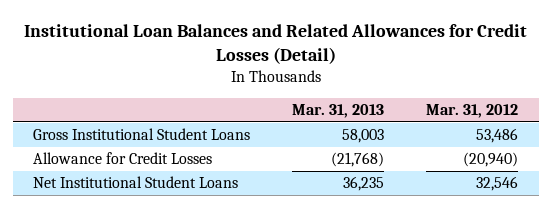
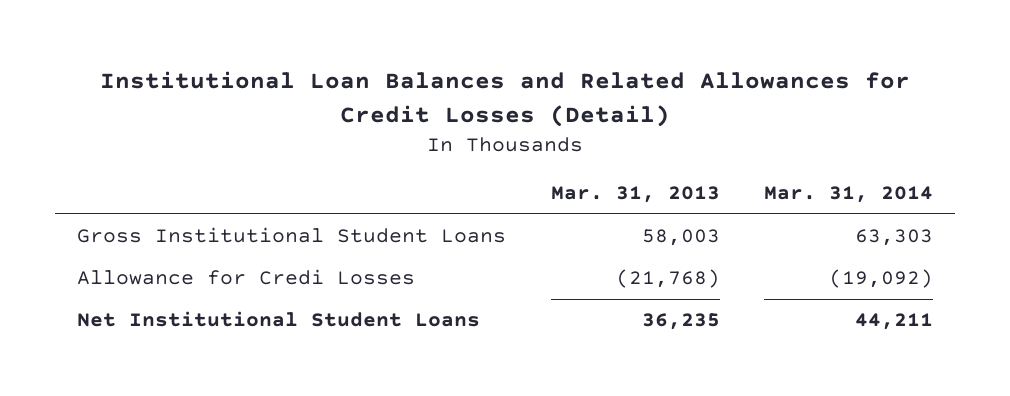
- | Mar. 31, 2013 | Mar. 31, 2012
+ | Mar. 31, 2013 | Mar. 31, 2014
- Allowance for Credit Losses | (21,768) | (20,940)
+ Allowance for Credi Losses | (21,768) | (19,092)

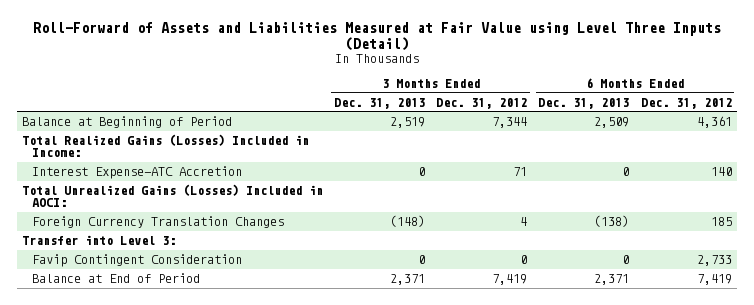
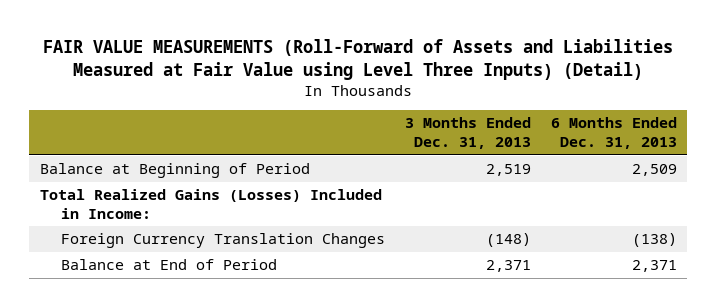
- Roll-Forward of Assets and Liabilities Measured at Fair Value using Level Three Inputs (Detail)
+ FAIR VALUE MEASUREMENTS (Roll-Forward of Assets and Liabilities Measured at Fair Value using Level Three Inputs) (Detail)
- | 3 Months Ended Dec. 31, 2013 | 3 Months Ended Dec. 31, 2012 | 6 Months Ended Dec. 31, 2013 | 6 Months Ended Dec. 31, 2012
+ | 3 Months Ended Dec. 31, 2013 | 6 Months Ended Dec. 31, 2013
- Interest Expense-ATC Accretion | 0 | 71 | 0 | 140
- Total Unrealized Gains (Losses) Included in AOCI:
- Transfer into Level 3:
- Favip Contingent Consideration | 0 | 0 | 0 | 2,733

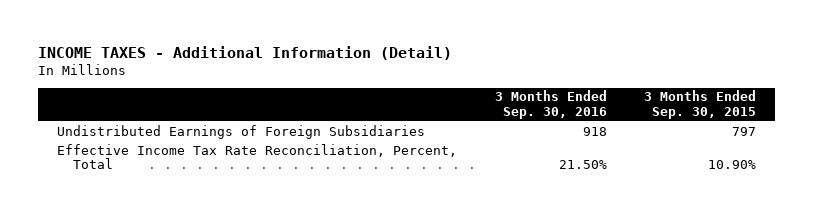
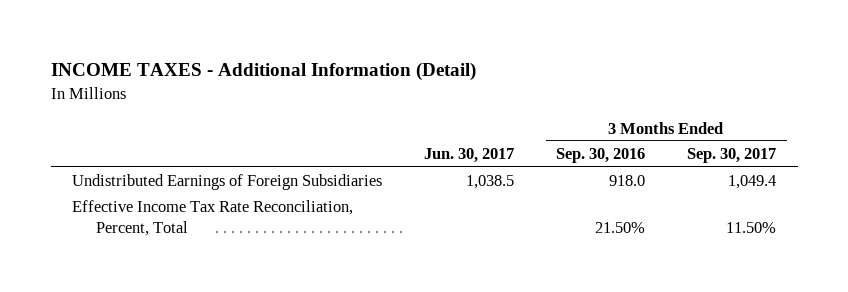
- | 3 Months Ended Sep. 30, 2016 | 3 Months Ended Sep. 30, 2015
+ | Jun. 30, 2017 | 3 Months Ended Sep. 30, 2016 | 3 Months Ended Sep. 30, 2017
- Undistributed Earnings of Foreign Subsidiaries | 918 | 797
+ Undistributed Earnings of Foreign Subsidiaries | 1,038.5 | 918.0 | 1,049.4

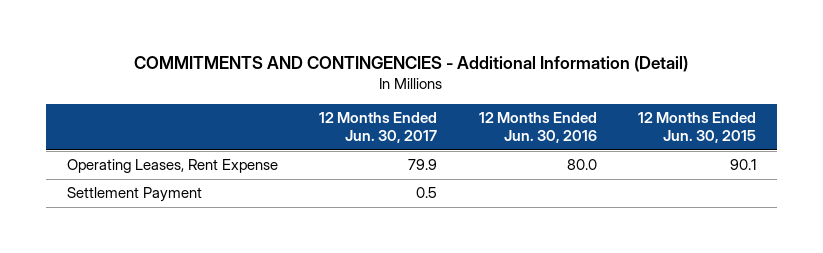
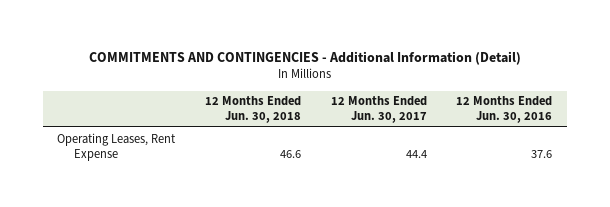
- | 12 Months Ended Jun. 30, 2017 | 12 Months Ended Jun. 30, 2016 | 12 Months Ended Jun. 30, 2015
+ | 12 Months Ended Jun. 30, 2018 | 12 Months Ended Jun. 30, 2017 | 12 Months Ended Jun. 30, 2016
- Operating Leases, Rent Expense | 79.9 | 80.0 | 90.1
- Settlement Payment | 0.5 | |
+ Operating Leases, Rent Expense | 46.6 | 44.4 | 37.6

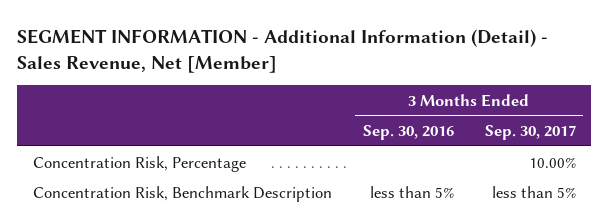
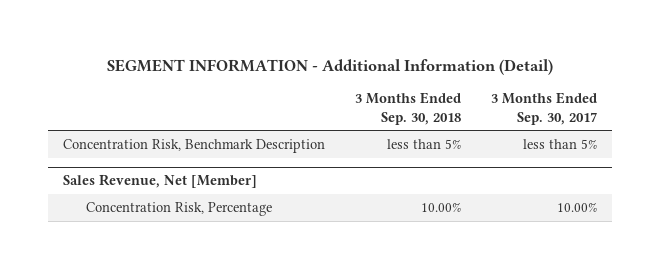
- SEGMENT INFORMATION - Additional Information (Detail) - Sales Revenue, Net [Member]
+ SEGMENT INFORMATION - Additional Information (Detail)
- | 3 Months Ended Sep. 30, 2016 | 3 Months Ended Sep. 30, 2017
+ | 3 Months Ended Sep. 30, 2018 | 3 Months Ended Sep. 30, 2017
- Concentration Risk, Percentage | | 10.00%
+ Sales Revenue, Net [Member]
+ Concentration Risk, Percentage | 10.00% | 10.00%

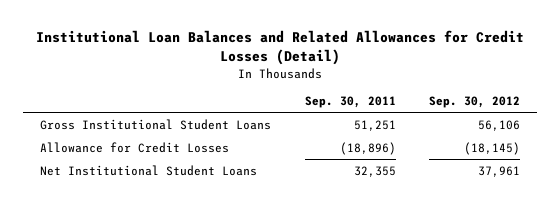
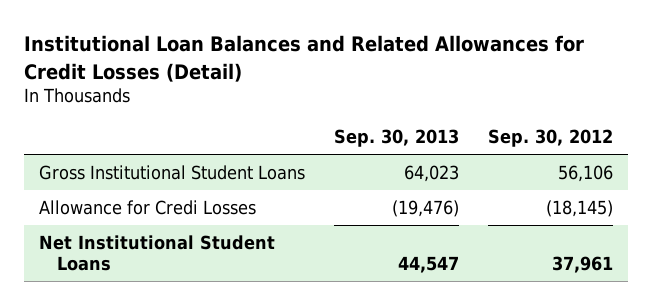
- | Sep. 30, 2011 | Sep. 30, 2012
+ | Sep. 30, 2013 | Sep. 30, 2012
- Allowance for Credit Losses | (18,896) | (18,145)
+ Allowance for Credi Losses | (19,476) | (18,145)

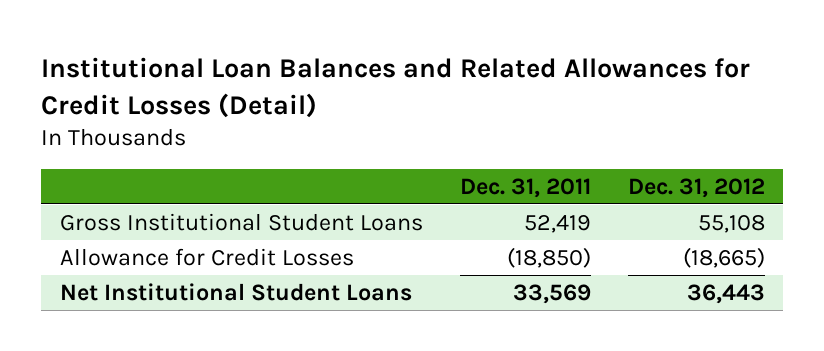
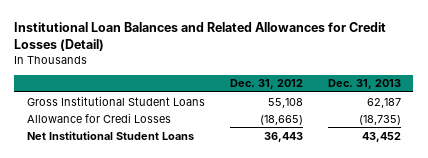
- | Dec. 31, 2011 | Dec. 31, 2012
+ | Dec. 31, 2012 | Dec. 31, 2013
- Allowance for Credit Losses | (18,850) | (18,665)
+ Allowance for Credi Losses | (18,665) | (18,735)

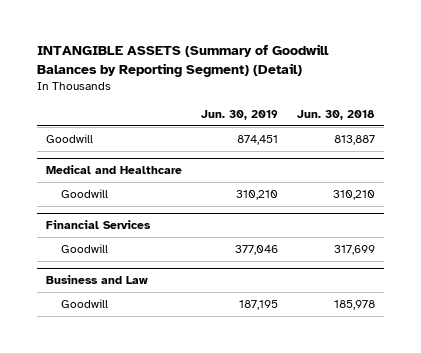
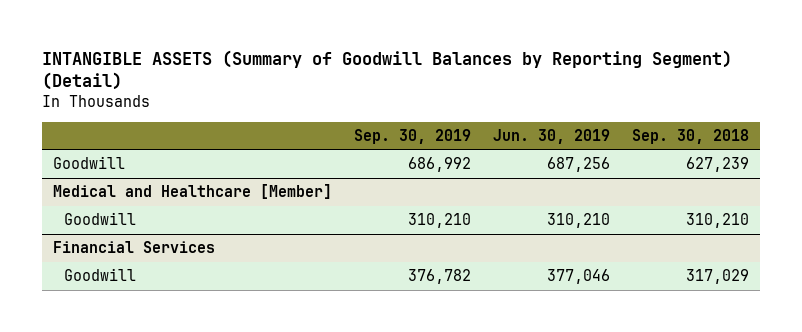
- | Jun. 30, 2019 | Jun. 30, 2018
+ | Sep. 30, 2019 | Jun. 30, 2019 | Sep. 30, 2018
- Goodwill | 874,451 | 813,887
- Medical and Healthcare
+ Goodwill | 686,992 | 687,256 | 627,239
+ Medical and Healthcare [Member]
- Business and Law
- Goodwill | 187,195 | 185,978

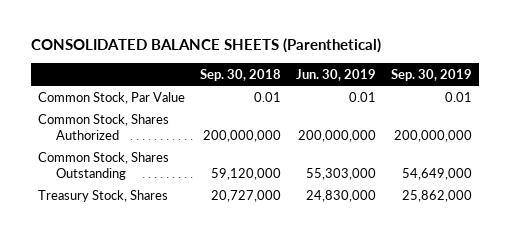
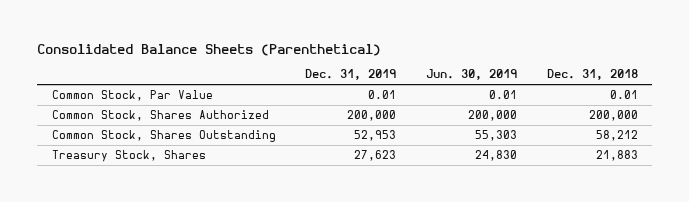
- CONSOLIDATED BALANCE SHEETS (Parenthetical)
+ Consolidated Balance Sheets (Parenthetical)
- | Sep. 30, 2018 | Jun. 30, 2019 | Sep. 30, 2019
+ | Dec. 31, 2019 | Jun. 30, 2019 | Dec. 31, 2018
- Common Stock, Shares Authorized | 200,000,000 | 200,000,000 | 200,000,000
- Common Stock, Shares Outstanding | 59,120,000 | 55,303,000 | 54,649,000
- Treasury Stock, Shares | 20,727,000 | 24,830,000 | 25,862,000
+ Common Stock, Shares Authorized | 200,000 | 200,000 | 200,000
+ Common Stock, Shares Outstanding | 52,953 | 55,303 | 58,212
+ Treasury Stock, Shares | 27,623 | 24,830 | 21,883

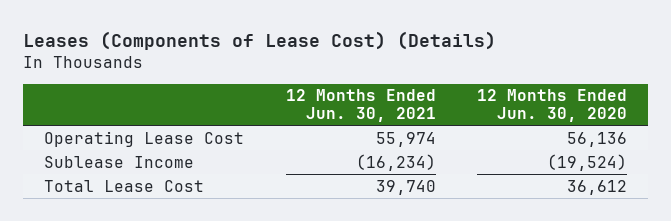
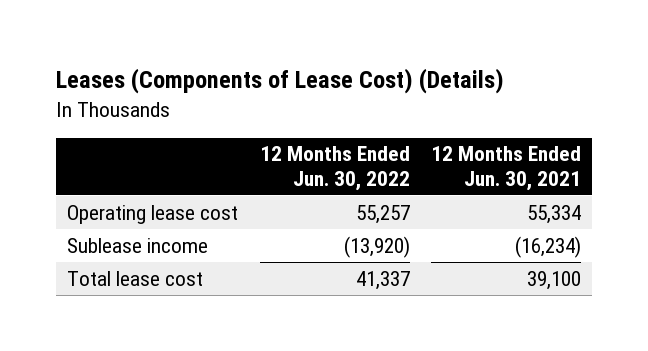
- | 12 Months Ended Jun. 30, 2021 | 12 Months Ended Jun. 30, 2020
+ | 12 Months Ended Jun. 30, 2022 | 12 Months Ended Jun. 30, 2021
- Operating Lease Cost | 55,974 | 56,136
- Sublease Income | (16,234) | (19,524)
- Total Lease Cost | 39,740 | 36,612
+ Operating lease cost | 55,257 | 55,334
+ Sublease income | (13,920) | (16,234)
+ Total lease cost | 41,337 | 39,100

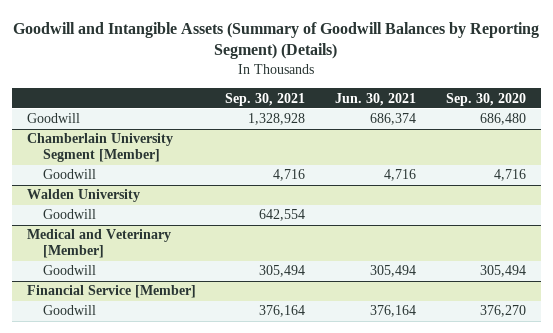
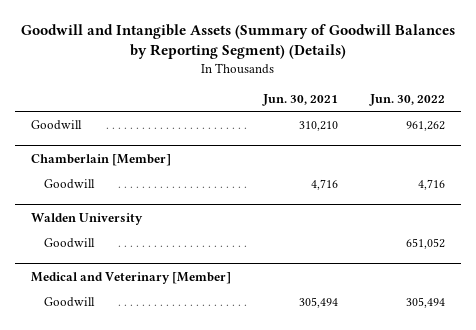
- | Sep. 30, 2021 | Jun. 30, 2021 | Sep. 30, 2020
+ | Jun. 30, 2021 | Jun. 30, 2022
- Goodwill | 1,328,928 | 686,374 | 686,480
- Chamberlain University Segment [Member]
+ Goodwill | 310,210 | 961,262
+ Chamberlain [Member]
- Financial Service [Member]
- Goodwill | 376,164 | 376,164 | 376,270

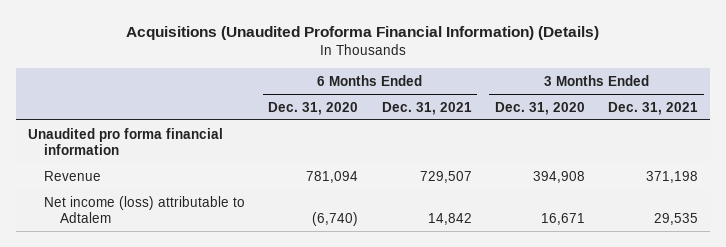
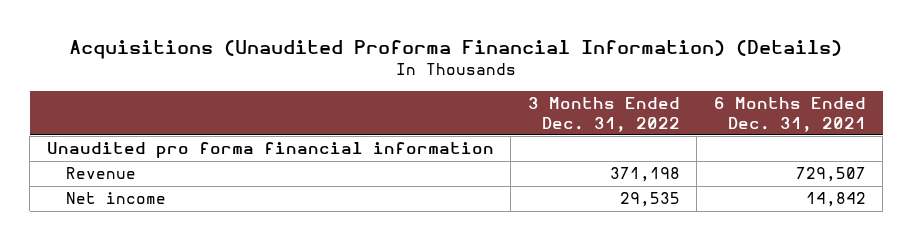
- | 6 Months Ended Dec. 31, 2020 | 6 Months Ended Dec. 31, 2021 | 3 Months Ended Dec. 31, 2020 | 3 Months Ended Dec. 31, 2021
+ | 3 Months Ended Dec. 31, 2022 | 6 Months Ended Dec. 31, 2021
- Net income (loss) attributable to Adtalem | (6,740) | 14,842 | 16,671 | 29,535
+ Net income | 29,535 | 14,842

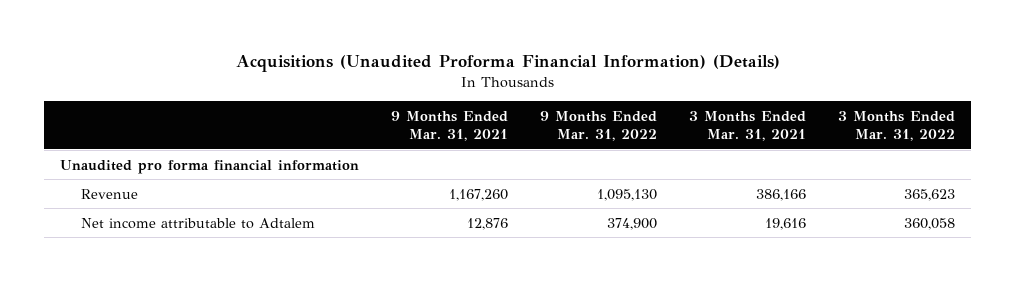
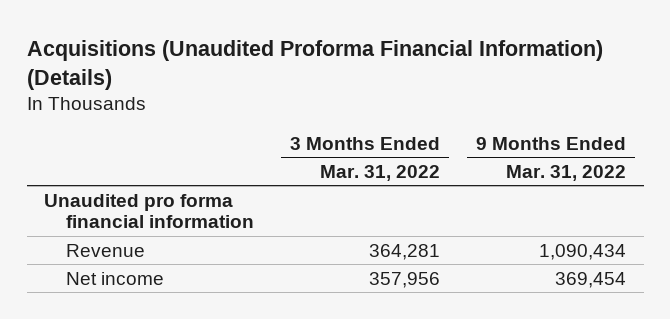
- | 9 Months Ended Mar. 31, 2021 | 9 Months Ended Mar. 31, 2022 | 3 Months Ended Mar. 31, 2021 | 3 Months Ended Mar. 31, 2022
+ | 3 Months Ended Mar. 31, 2022 | 9 Months Ended Mar. 31, 2022
- Revenue | 1,167,260 | 1,095,130 | 386,166 | 365,623
- Net income attributable to Adtalem | 12,876 | 374,900 | 19,616 | 360,058
+ Revenue | 364,281 | 1,090,434
+ Net income | 357,956 | 369,454

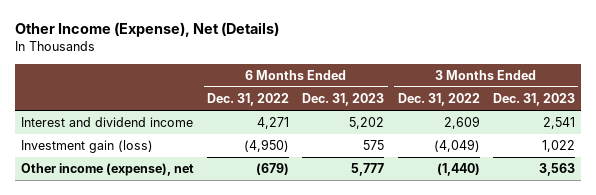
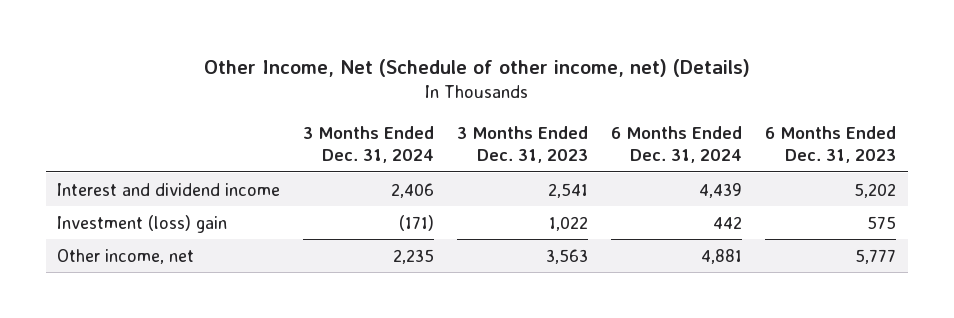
- Other Income (Expense), Net (Details)
+ Other Income, Net (Schedule of other income, net) (Details)
- | 6 Months Ended Dec. 31, 2022 | 6 Months Ended Dec. 31, 2023 | 3 Months Ended Dec. 31, 2022 | 3 Months Ended Dec. 31, 2023
+ | 3 Months Ended Dec. 31, 2024 | 3 Months Ended Dec. 31, 2023 | 6 Months Ended Dec. 31, 2024 | 6 Months Ended Dec. 31, 2023
- Investment gain (loss) | (4,950) | 575 | (4,049) | 1,022
- Other income (expense), net | (679) | 5,777 | (1,440) | 3,563
+ Investment (loss) gain | (171) | 1,022 | 442 | 575
+ Other income, net | 2,235 | 3,563 | 4,881 | 5,777

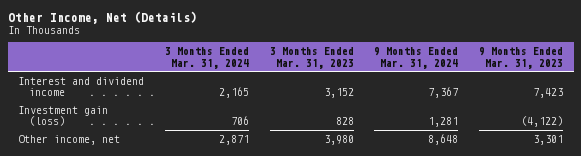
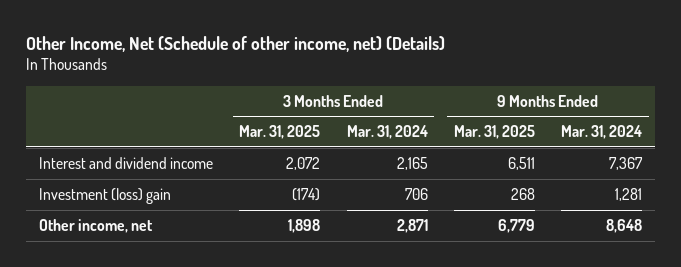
- Other Income, Net (Details)
+ Other Income, Net (Schedule of other income, net) (Details)
- | 3 Months Ended Mar. 31, 2024 | 3 Months Ended Mar. 31, 2023 | 9 Months Ended Mar. 31, 2024 | 9 Months Ended Mar. 31, 2023
+ | 3 Months Ended Mar. 31, 2025 | 3 Months Ended Mar. 31, 2024 | 9 Months Ended Mar. 31, 2025 | 9 Months Ended Mar. 31, 2024
- Investment gain (loss) | 706 | 828 | 1,281 | (4,122)
+ Investment (loss) gain | (174) | 706 | 268 | 1,281

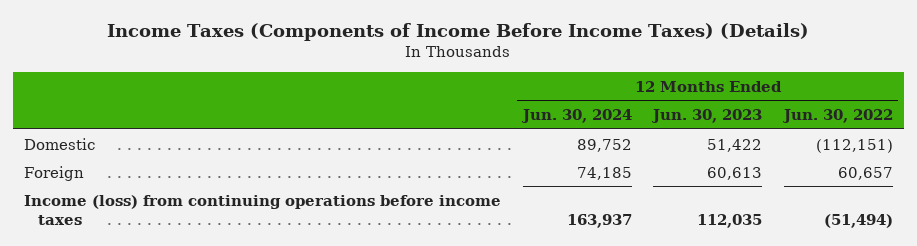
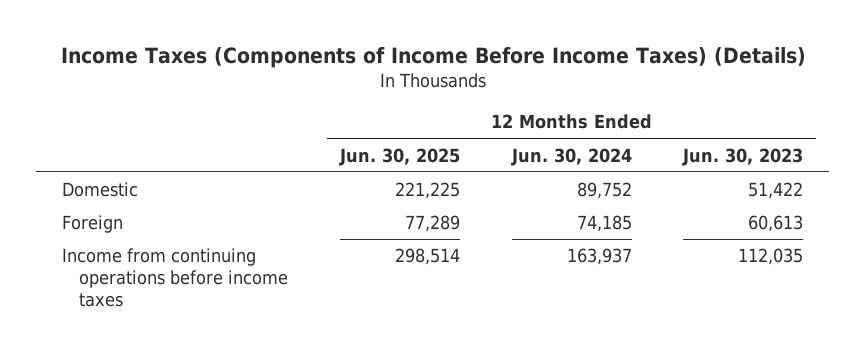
- | 12 Months Ended Jun. 30, 2024 | 12 Months Ended Jun. 30, 2023 | 12 Months Ended Jun. 30, 2022
+ | 12 Months Ended Jun. 30, 2025 | 12 Months Ended Jun. 30, 2024 | 12 Months Ended Jun. 30, 2023
- Income (loss) from continuing operations before income taxes | 163,937 | 112,035 | (51,494)
+ Income from continuing operations before income taxes | 298,514 | 163,937 | 112,035

